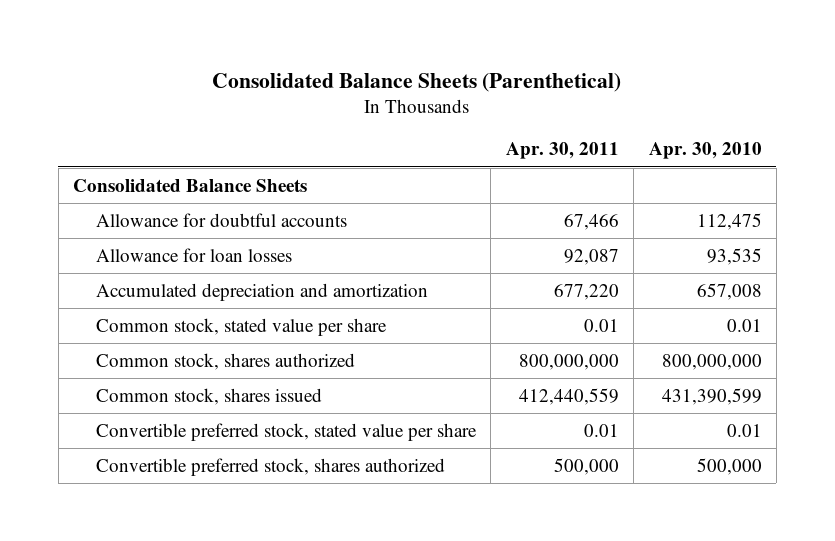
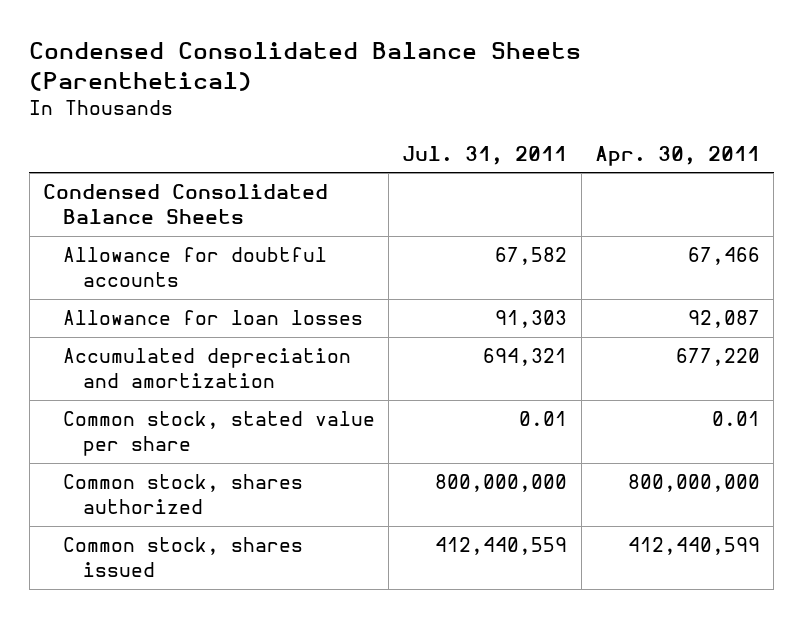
- Consolidated Balance Sheets (Parenthetical)
+ Condensed Consolidated Balance Sheets (Parenthetical)
- | Apr. 30, 2011 | Apr. 30, 2010
+ | Jul. 31, 2011 | Apr. 30, 2011
- Consolidated Balance Sheets
+ Condensed Consolidated Balance Sheets
- Common stock, shares issued | 412,440,559 | 431,390,599
- Convertible preferred stock, stated value per share | 0.01 | 0.01
- Convertible preferred stock, shares authorized | 500,000 | 500,000
+ Common stock, shares issued | 412,440,559 | 412,440,599

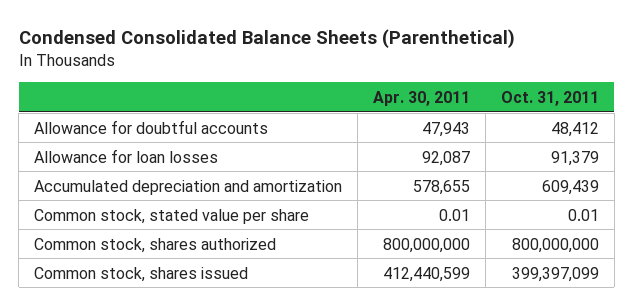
- | Jul. 31, 2011 | Apr. 30, 2011
+ | Apr. 30, 2011 | Oct. 31, 2011
- Condensed Consolidated Balance Sheets
- Allowance for doubtful accounts | 67,582 | 67,466
+ Allowance for doubtful accounts | 47,943 | 48,412
- Accumulated depreciation and amortization | 694,321 | 677,220
+ Accumulated depreciation and amortization | 578,655 | 609,439

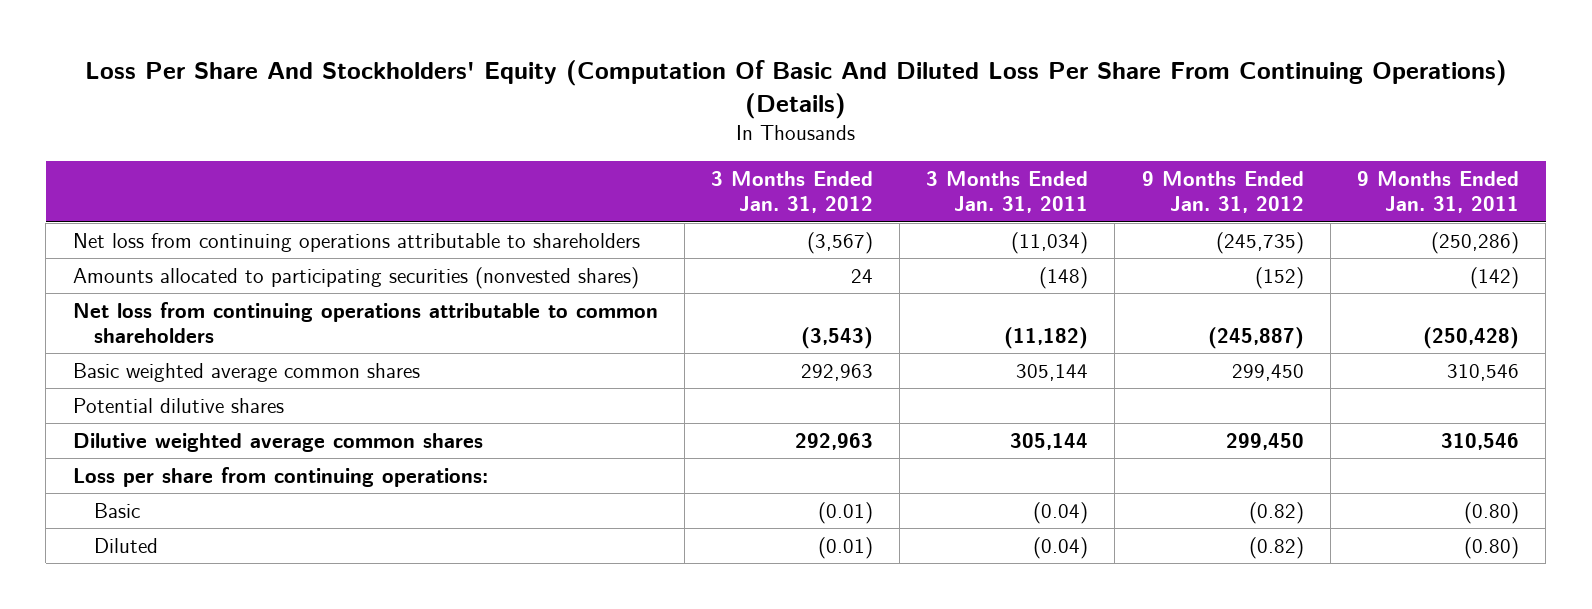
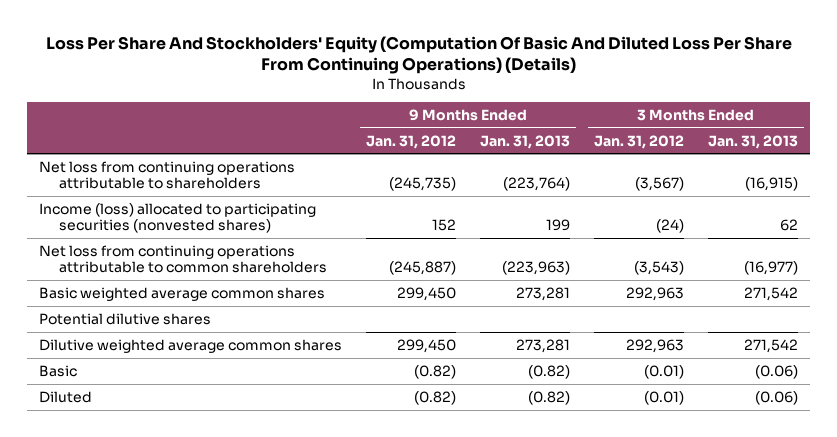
- | 3 Months Ended Jan. 31, 2012 | 3 Months Ended Jan. 31, 2011 | 9 Months Ended Jan. 31, 2012 | 9 Months Ended Jan. 31, 2011
+ | 9 Months Ended Jan. 31, 2012 | 9 Months Ended Jan. 31, 2013 | 3 Months Ended Jan. 31, 2012 | 3 Months Ended Jan. 31, 2013
- Amounts allocated to participating securities (nonvested shares) | 24 | (148) | (152) | (142)
+ Income (loss) allocated to participating securities (nonvested shares) | 152 | 199 | (24) | 62
- Loss per share from continuing operations:

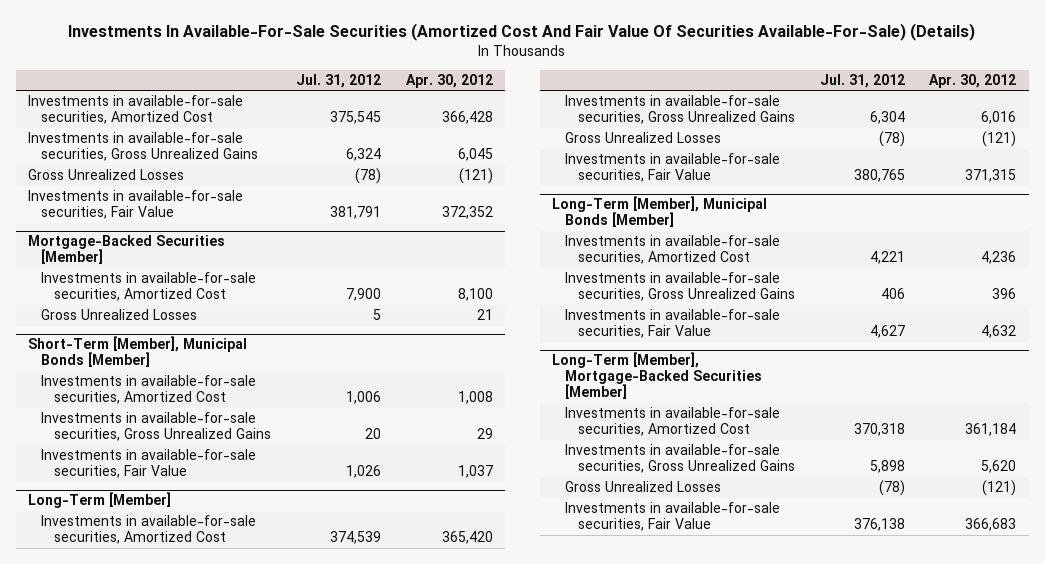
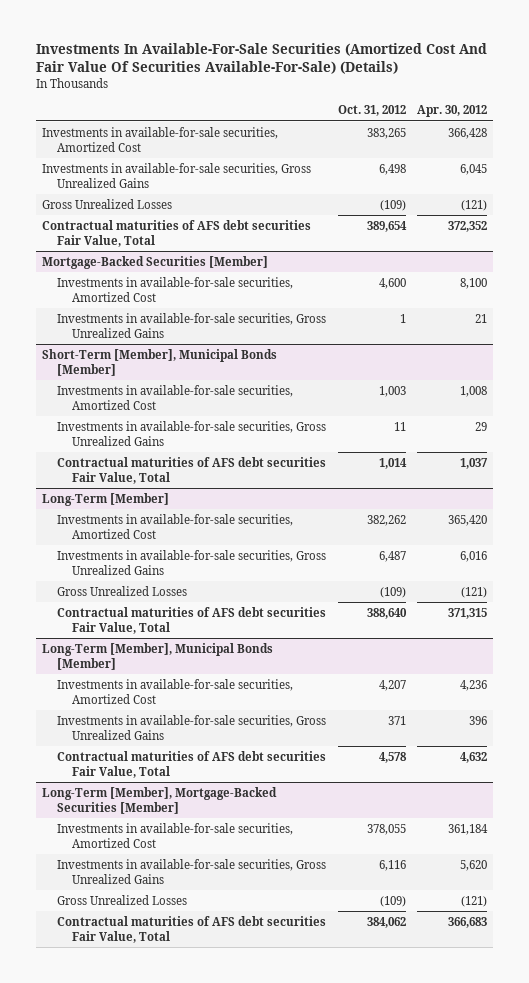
- | Jul. 31, 2012 | Apr. 30, 2012
+ | Oct. 31, 2012 | Apr. 30, 2012
- Investments in available-for-sale securities, Fair Value | 381,791 | 372,352
+ Contractual maturities of AFS debt securities Fair Value, Total | 389,654 | 372,352
@ Mortgage-Backed Securities [Member]
- Gross Unrealized Losses | 5 | 21
+ Investments in available-for-sale securities, Gross Unrealized Gains | 1 | 21
@ Short-Term [Member], Municipal Bonds [Member]
- Investments in available-for-sale securities, Fair Value | 1,026 | 1,037
+ Contractual maturities of AFS debt securities Fair Value, Total | 1,014 | 1,037
@ Long-Term [Member]
- Investments in available-for-sale securities, Fair Value | 380,765 | 371,315
+ Contractual maturities of AFS debt securities Fair Value, Total | 388,640 | 371,315
@ Long-Term [Member], Municipal Bonds [Member]
- Investments in available-for-sale securities, Fair Value | 4,627 | 4,632
+ Contractual maturities of AFS debt securities Fair Value, Total | 4,578 | 4,632
@ Long-Term [Member], Mortgage-Backed Securities [Member]
- Investments in available-for-sale securities, Fair Value | 376,138 | 366,683
+ Contractual maturities of AFS debt securities Fair Value, Total | 384,062 | 366,683

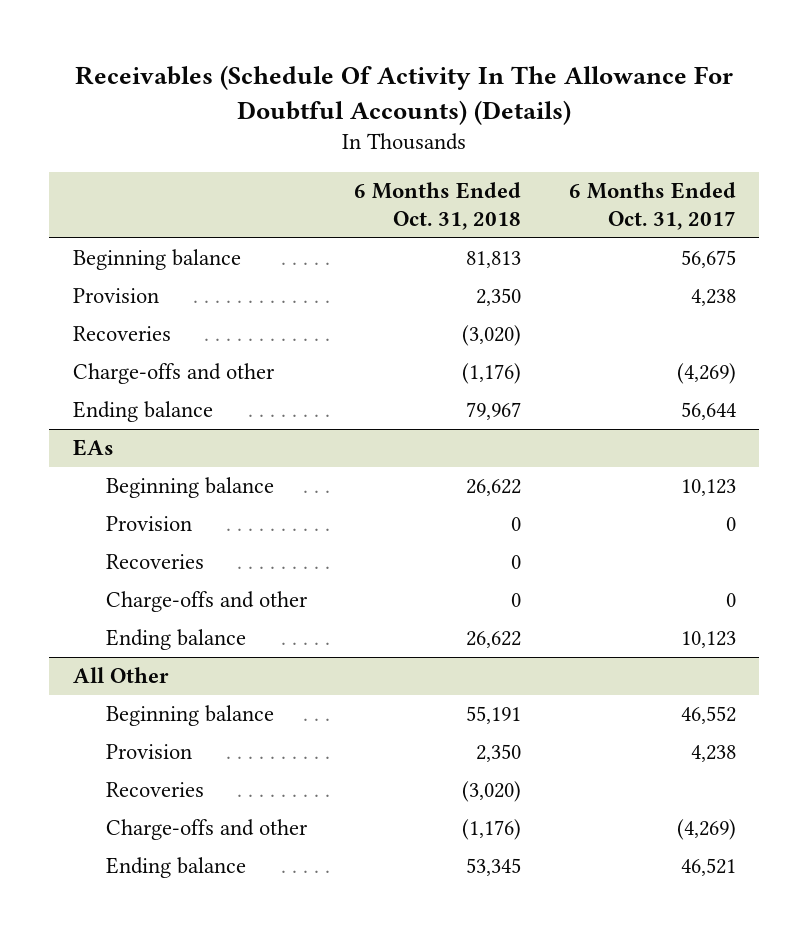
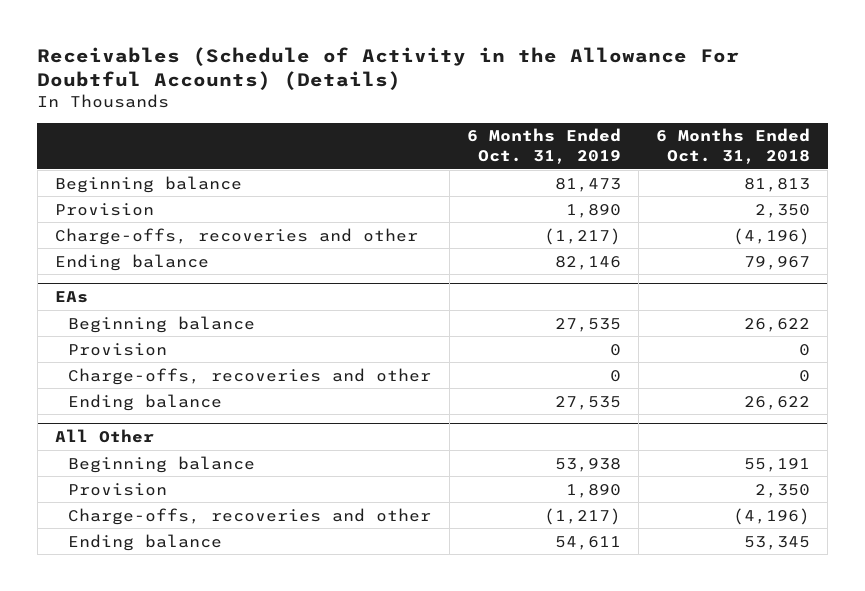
- Receivables (Schedule Of Activity In The Allowance For Doubtful Accounts) (Details)
+ Receivables (Schedule of Activity in the Allowance For Doubtful Accounts) (Details)
- | 6 Months Ended Oct. 31, 2018 | 6 Months Ended Oct. 31, 2017
+ | 6 Months Ended Oct. 31, 2019 | 6 Months Ended Oct. 31, 2018
- Recoveries | (3,020) |
- Charge-offs and other | (1,176) | (4,269)
+ Charge-offs, recoveries and other | (1,217) | (4,196)
@ EAs
- Recoveries | 0 |
- Charge-offs and other | 0 | 0
+ Charge-offs, recoveries and other | 0 | 0
@ All Other
- Recoveries | (3,020) |
- Charge-offs and other | (1,176) | (4,269)
+ Charge-offs, recoveries and other | (1,217) | (4,196)

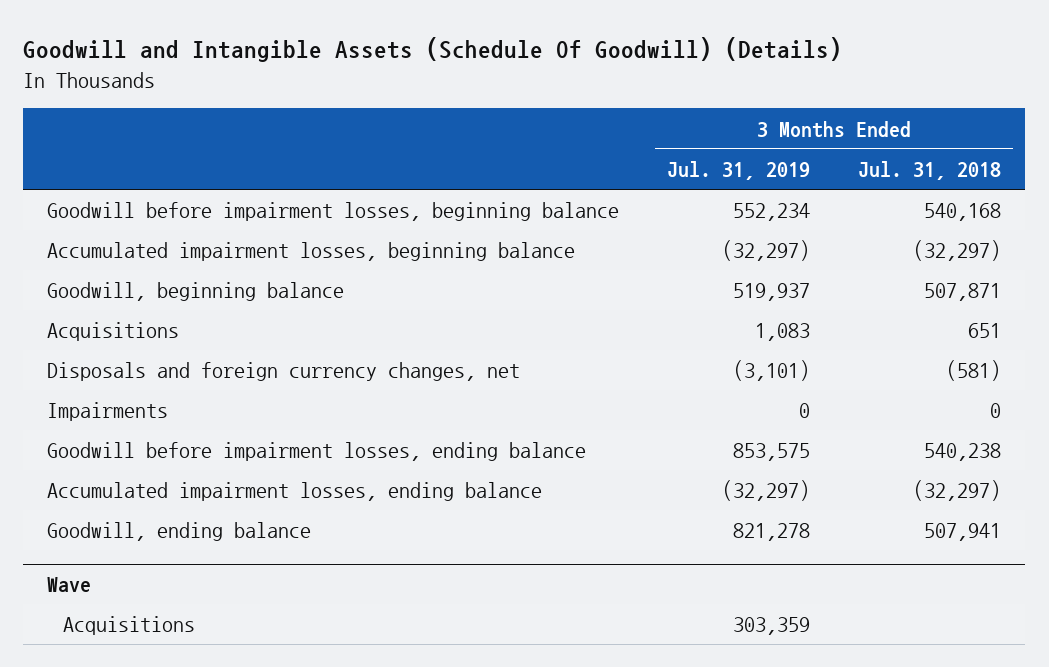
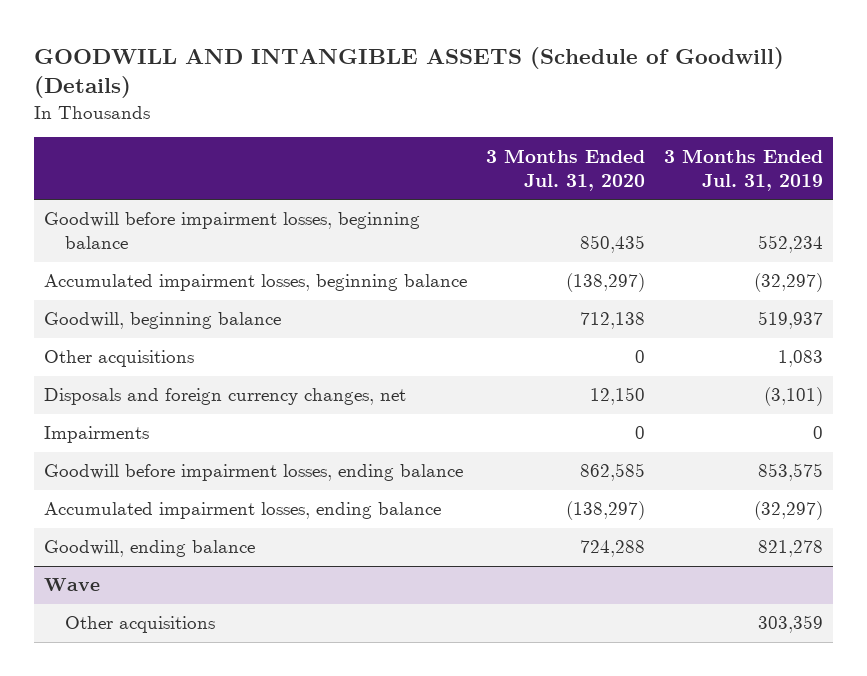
- Goodwill and Intangible Assets (Schedule Of Goodwill) (Details)
+ GOODWILL AND INTANGIBLE ASSETS (Schedule of Goodwill) (Details)
- | 3 Months Ended Jul. 31, 2019 | 3 Months Ended Jul. 31, 2018
+ | 3 Months Ended Jul. 31, 2020 | 3 Months Ended Jul. 31, 2019
- Acquisitions | 1,083 | 651
+ Other acquisitions | 0 | 1,083
@ Wave
- Acquisitions | 303,359 |
+ Other acquisitions | | 303,359

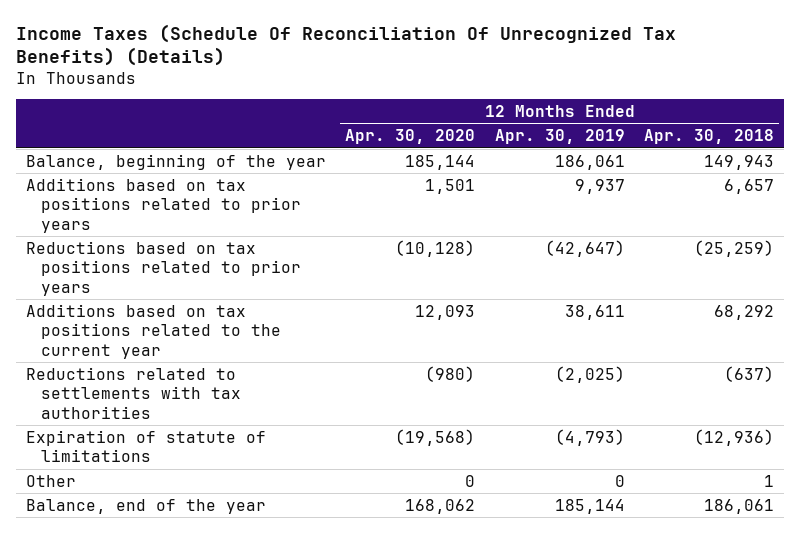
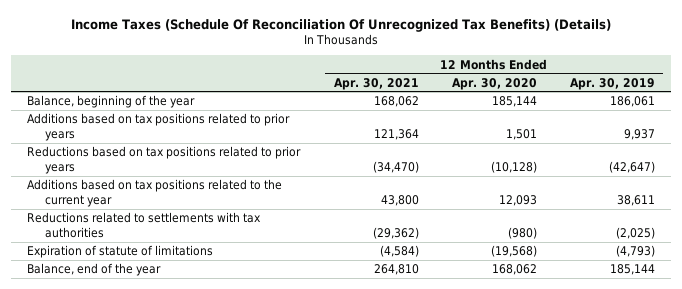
- | 12 Months Ended Apr. 30, 2020 | 12 Months Ended Apr. 30, 2019 | 12 Months Ended Apr. 30, 2018
+ | 12 Months Ended Apr. 30, 2021 | 12 Months Ended Apr. 30, 2020 | 12 Months Ended Apr. 30, 2019
- Other | 0 | 0 | 1

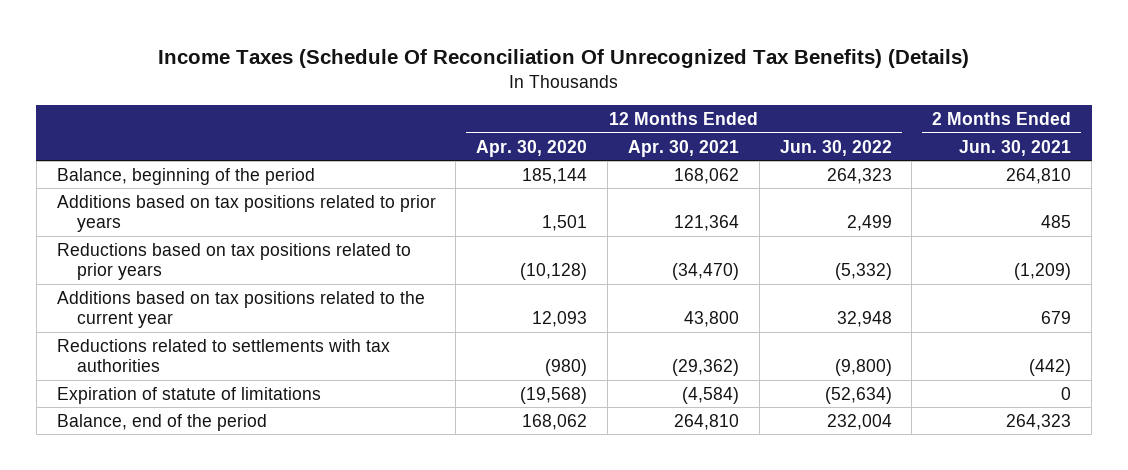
- | 12 Months Ended Apr. 30, 2021 | 12 Months Ended Apr. 30, 2020 | 12 Months Ended Apr. 30, 2019
+ | 12 Months Ended Apr. 30, 2020 | 12 Months Ended Apr. 30, 2021 | 12 Months Ended Jun. 30, 2022 | 2 Months Ended Jun. 30, 2021
- Balance, beginning of the year | 168,062 | 185,144 | 186,061
+ Balance, beginning of the period | 185,144 | 168,062 | 264,323 | 264,810
- Balance, end of the year | 264,810 | 168,062 | 185,144
+ Balance, end of the period | 168,062 | 264,810 | 232,004 | 264,323

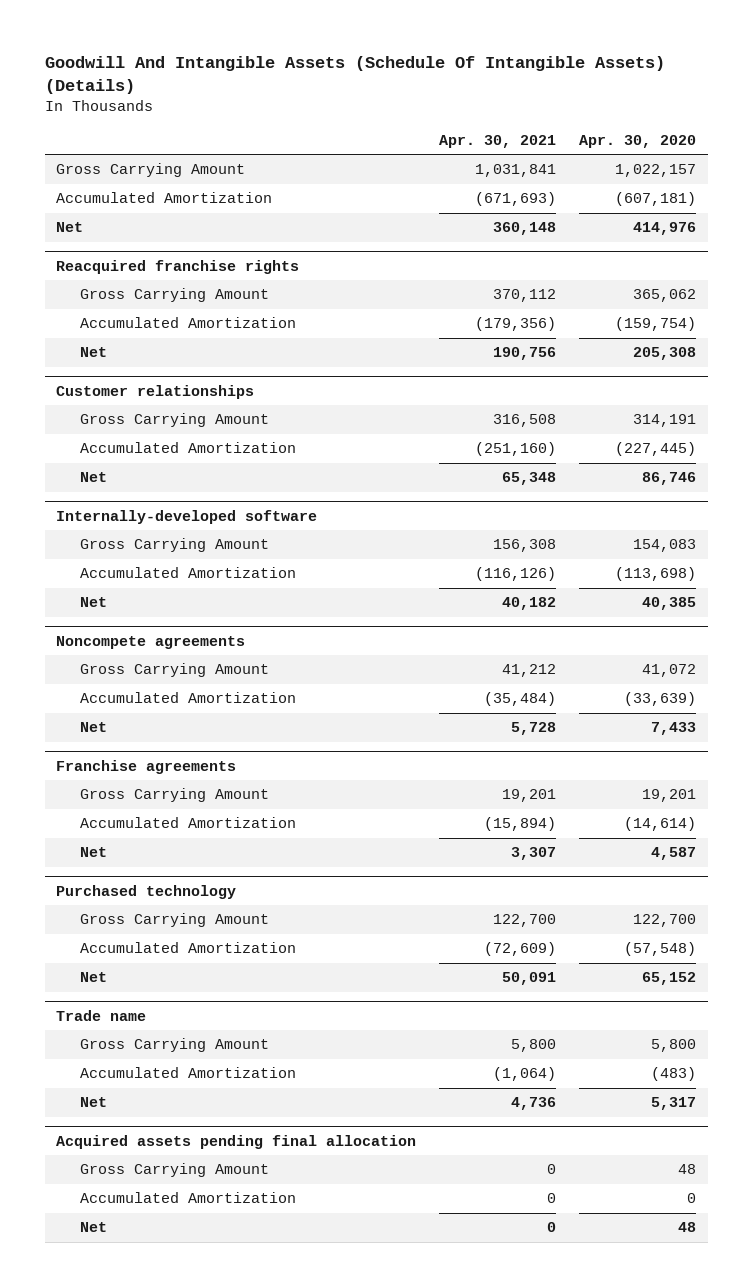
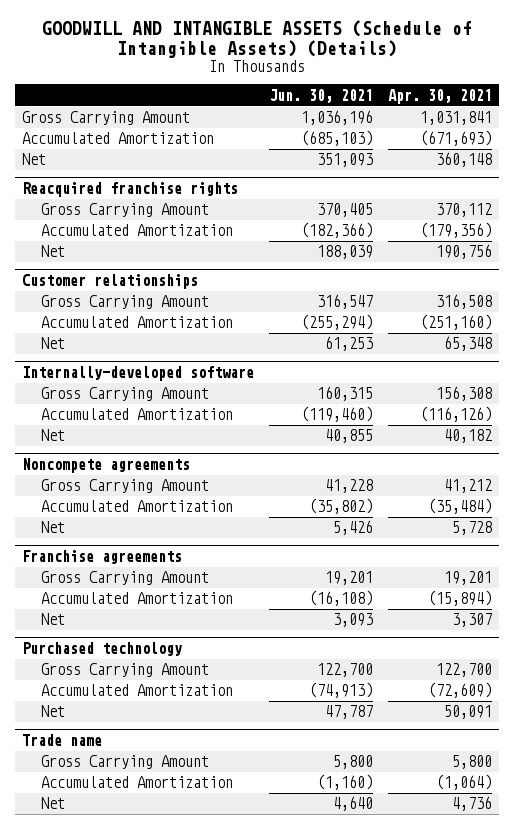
- Goodwill And Intangible Assets (Schedule Of Intangible Assets) (Details)
+ GOODWILL AND INTANGIBLE ASSETS (Schedule of Intangible Assets) (Details)
- | Apr. 30, 2021 | Apr. 30, 2020
+ | Jun. 30, 2021 | Apr. 30, 2021
- Acquired assets pending final allocation
- Gross Carrying Amount | 0 | 48
- Accumulated Amortization | 0 | 0
- Net | 0 | 48

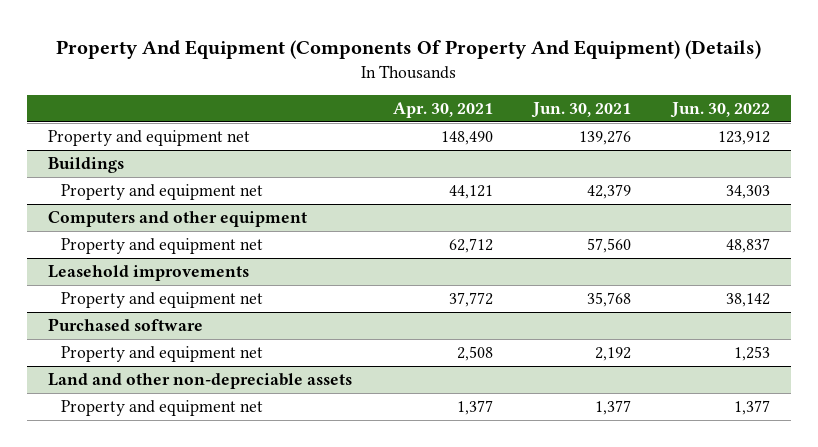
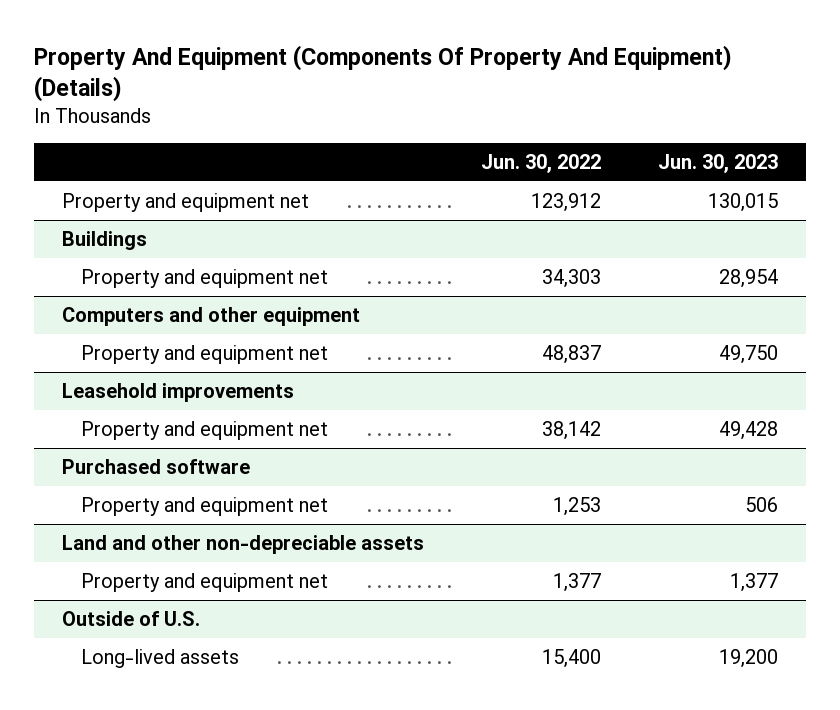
- | Apr. 30, 2021 | Jun. 30, 2021 | Jun. 30, 2022
+ | Jun. 30, 2022 | Jun. 30, 2023
+ Outside of U.S.
+ Long-lived assets | 15,400 | 19,200

